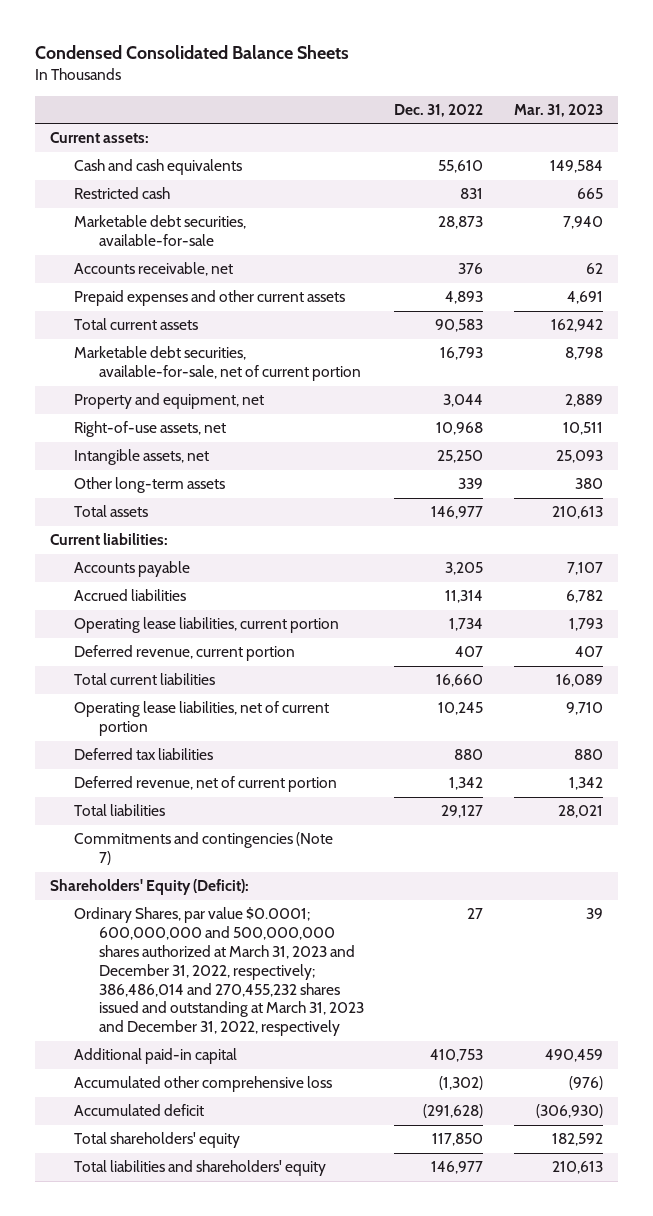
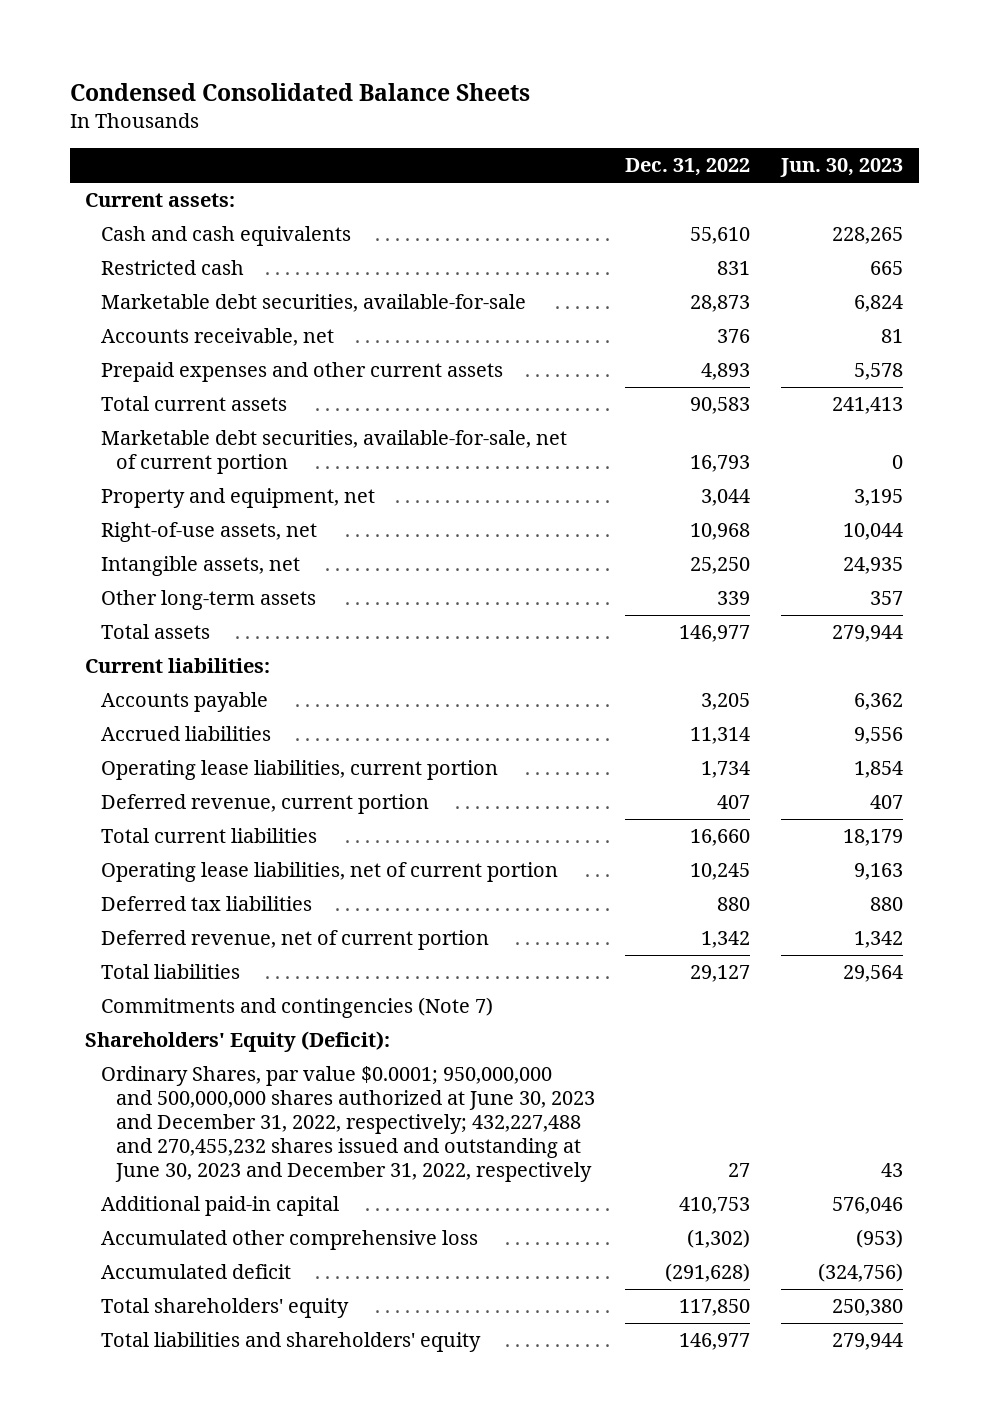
- | Dec. 31, 2022 | Mar. 31, 2023
+ | Dec. 31, 2022 | Jun. 30, 2023
- Ordinary Shares, par value $0.0001; 600,000,000 and 500,000,000 shares authorized at March 31, 2023 and December 31, 2022, respectively; 386,486,014 and 270,455,232 shares issued and outstanding at March 31, 2023 and December 31, 2022, respectively | 27 | 39
+ Ordinary Shares, par value $0.0001; 950,000,000 and 500,000,000 shares authorized at June 30, 2023 and December 31, 2022, respectively; 432,227,488 and 270,455,232 shares issued and outstanding at June 30, 2023 and December 31, 2022, respectively | 27 | 43

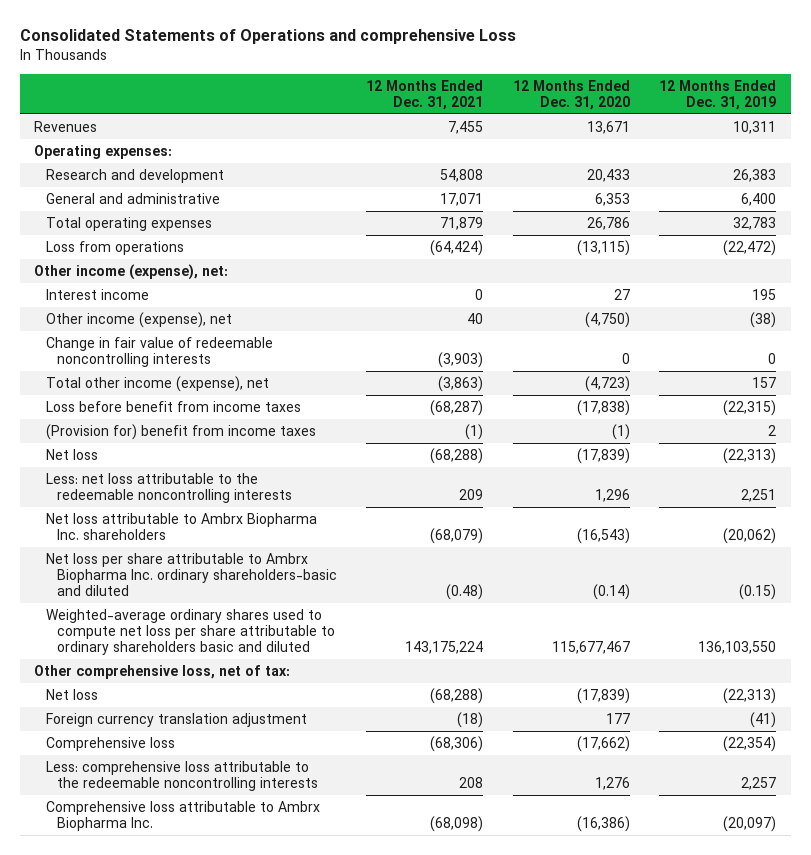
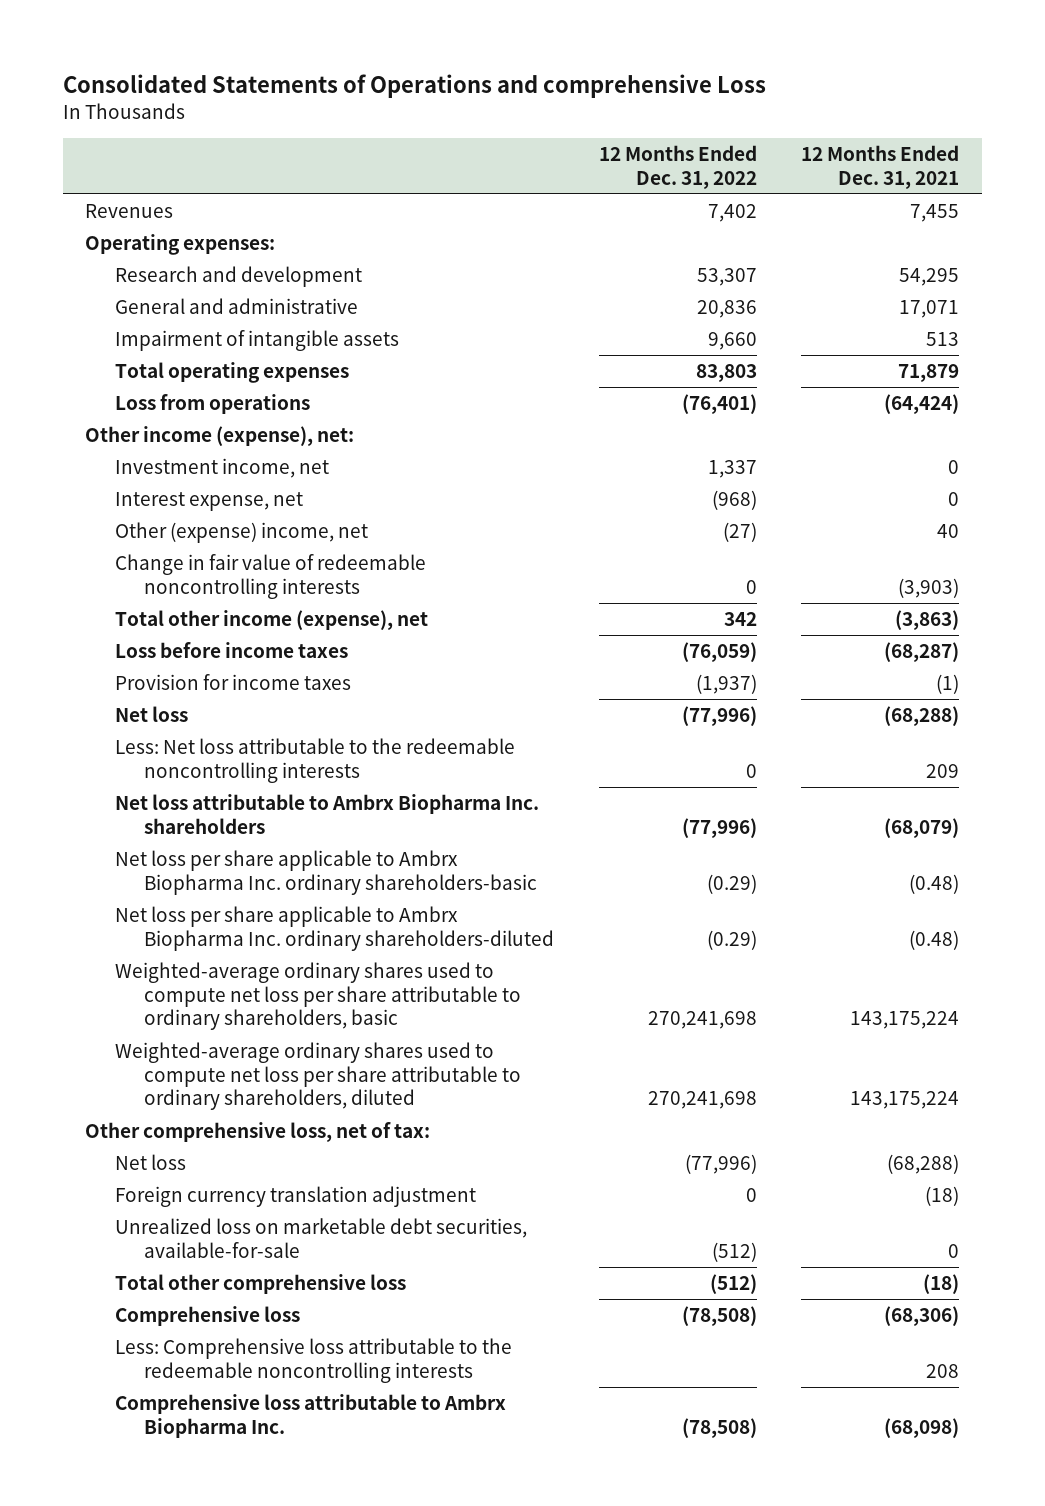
- | 12 Months Ended Dec. 31, 2021 | 12 Months Ended Dec. 31, 2020 | 12 Months Ended Dec. 31, 2019
+ | 12 Months Ended Dec. 31, 2022 | 12 Months Ended Dec. 31, 2021
- Research and development | 54,808 | 20,433 | 26,383
+ Research and development | 53,307 | 54,295
+ Impairment of intangible assets | 9,660 | 513
- Interest income | 0 | 27 | 195
- Other income (expense), net | 40 | (4,750) | (38)
+ Investment income, net | 1,337 | 0
+ Interest expense, net | (968) | 0
+ Other (expense) income, net | (27) | 40
- Loss before benefit from income taxes | (68,287) | (17,838) | (22,315)
- (Provision for) benefit from income taxes | (1) | (1) | 2
+ Loss before income taxes | (76,059) | (68,287)
+ Provision for income taxes | (1,937) | (1)
- Less: net loss attributable to the redeemable noncontrolling interests | 209 | 1,296 | 2,251
+ Less: Net loss attributable to the redeemable noncontrolling interests | 0 | 209
- Net loss per share attributable to Ambrx Biopharma Inc. ordinary shareholders-basic and diluted | (0.48) | (0.14) | (0.15)
- Weighted-average ordinary shares used to compute net loss per share attributable to ordinary shareholders basic and diluted | 143,175,224 | 115,677,467 | 136,103,550
+ Net loss per share applicable to Ambrx Biopharma Inc. ordinary shareholders-basic | (0.29) | (0.48)
+ Net loss per share applicable to Ambrx Biopharma Inc. ordinary shareholders-diluted | (0.29) | (0.48)
+ Weighted-average ordinary shares used to compute net loss per share attributable to ordinary shareholders, basic | 270,241,698 | 143,175,224
+ Weighted-average ordinary shares used to compute net loss per share attributable to ordinary shareholders, diluted | 270,241,698 | 143,175,224
+ Unrealized loss on marketable debt securities, available-for-sale | (512) | 0
+ Total other comprehensive loss | (512) | (18)
- Less: comprehensive loss attributable to the redeemable noncontrolling interests | 208 | 1,276 | 2,257
+ Less: Comprehensive loss attributable to the redeemable noncontrolling interests | | 208

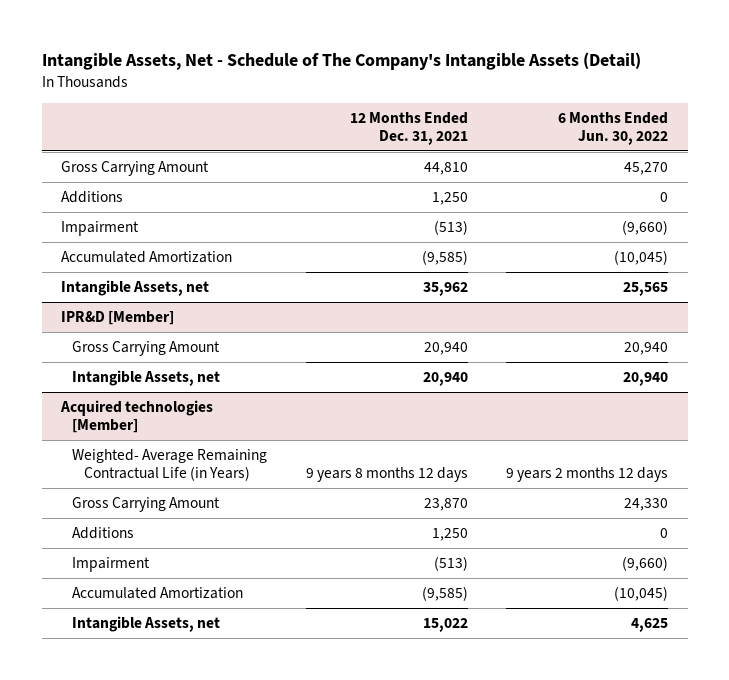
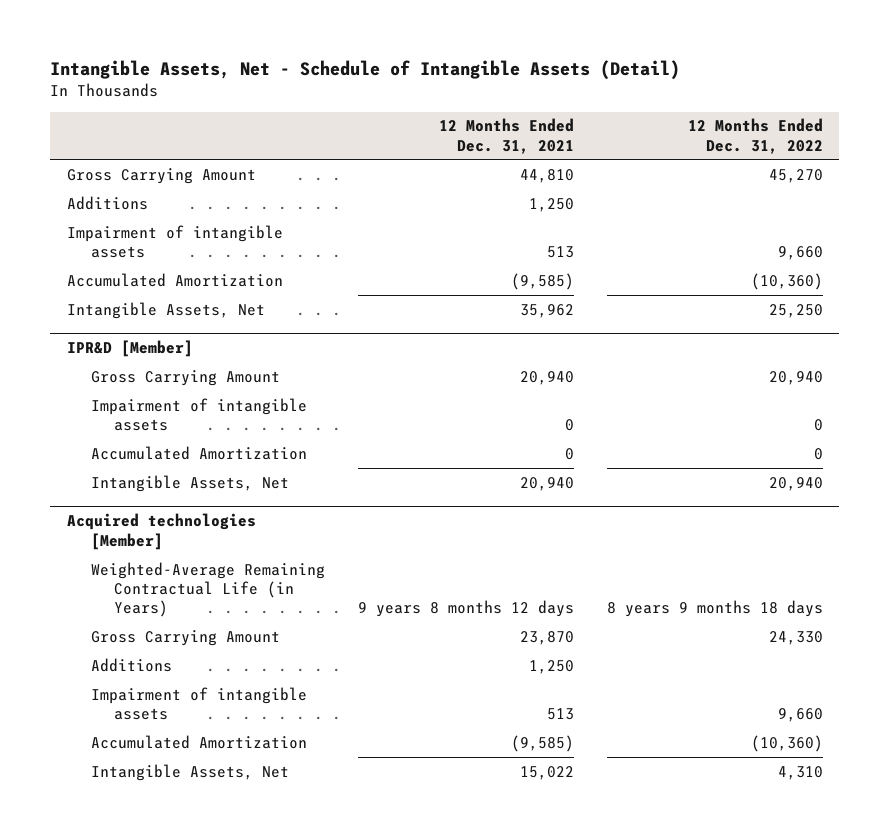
- Intangible Assets, Net - Schedule of The Company's Intangible Assets (Detail)
+ Intangible Assets, Net - Schedule of Intangible Assets (Detail)
- | 12 Months Ended Dec. 31, 2021 | 6 Months Ended Jun. 30, 2022
+ | 12 Months Ended Dec. 31, 2021 | 12 Months Ended Dec. 31, 2022
- Impairment | (513) | (9,660)
+ Impairment of intangible assets | 513 | 9,660
- Intangible Assets, net | 35,962 | 25,565
+ Intangible Assets, Net | 35,962 | 25,250
@ IPR&D [Member]
- Intangible Assets, net | 20,940 | 20,940
+ Impairment of intangible assets | 0 | 0
+ Accumulated Amortization | 0 | 0
+ Intangible Assets, Net | 20,940 | 20,940
@ Acquired technologies [Member]
- Weighted- Average Remaining Contractual Life (in Years) | 9 years 8 months 12 days | 9 years 2 months 12 days
+ Weighted-Average Remaining Contractual Life (in Years) | 9 years 8 months 12 days | 8 years 9 months 18 days
- Impairment | (513) | (9,660)
+ Impairment of intangible assets | 513 | 9,660
- Intangible Assets, net | 15,022 | 4,625
+ Intangible Assets, Net | 15,022 | 4,310

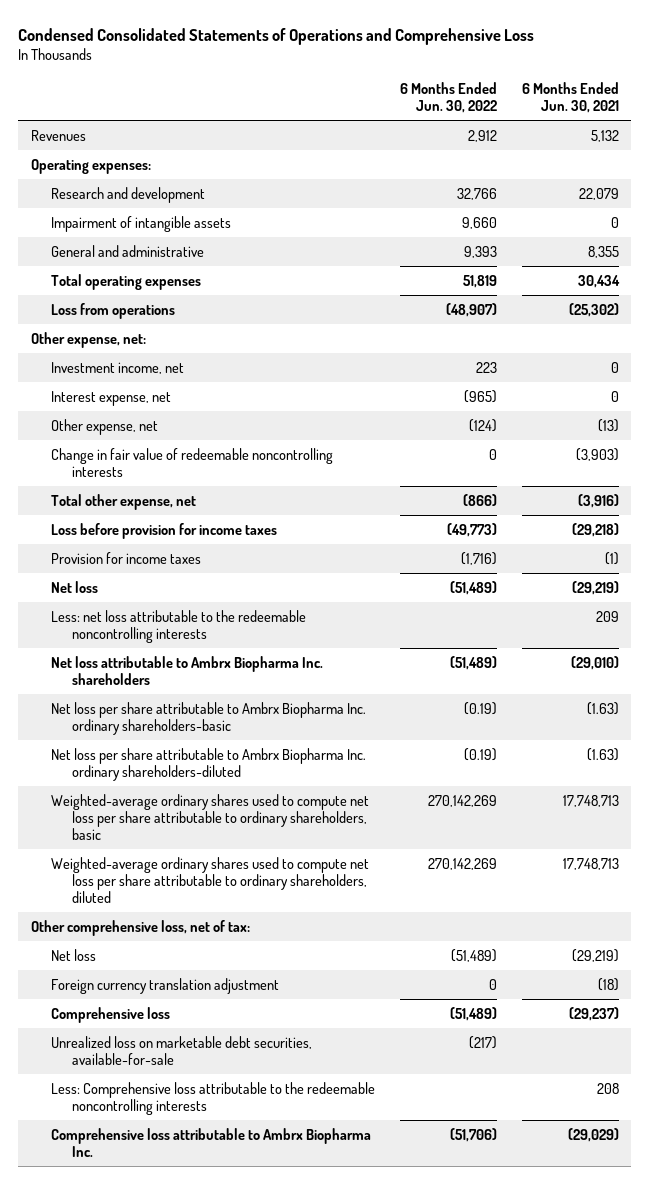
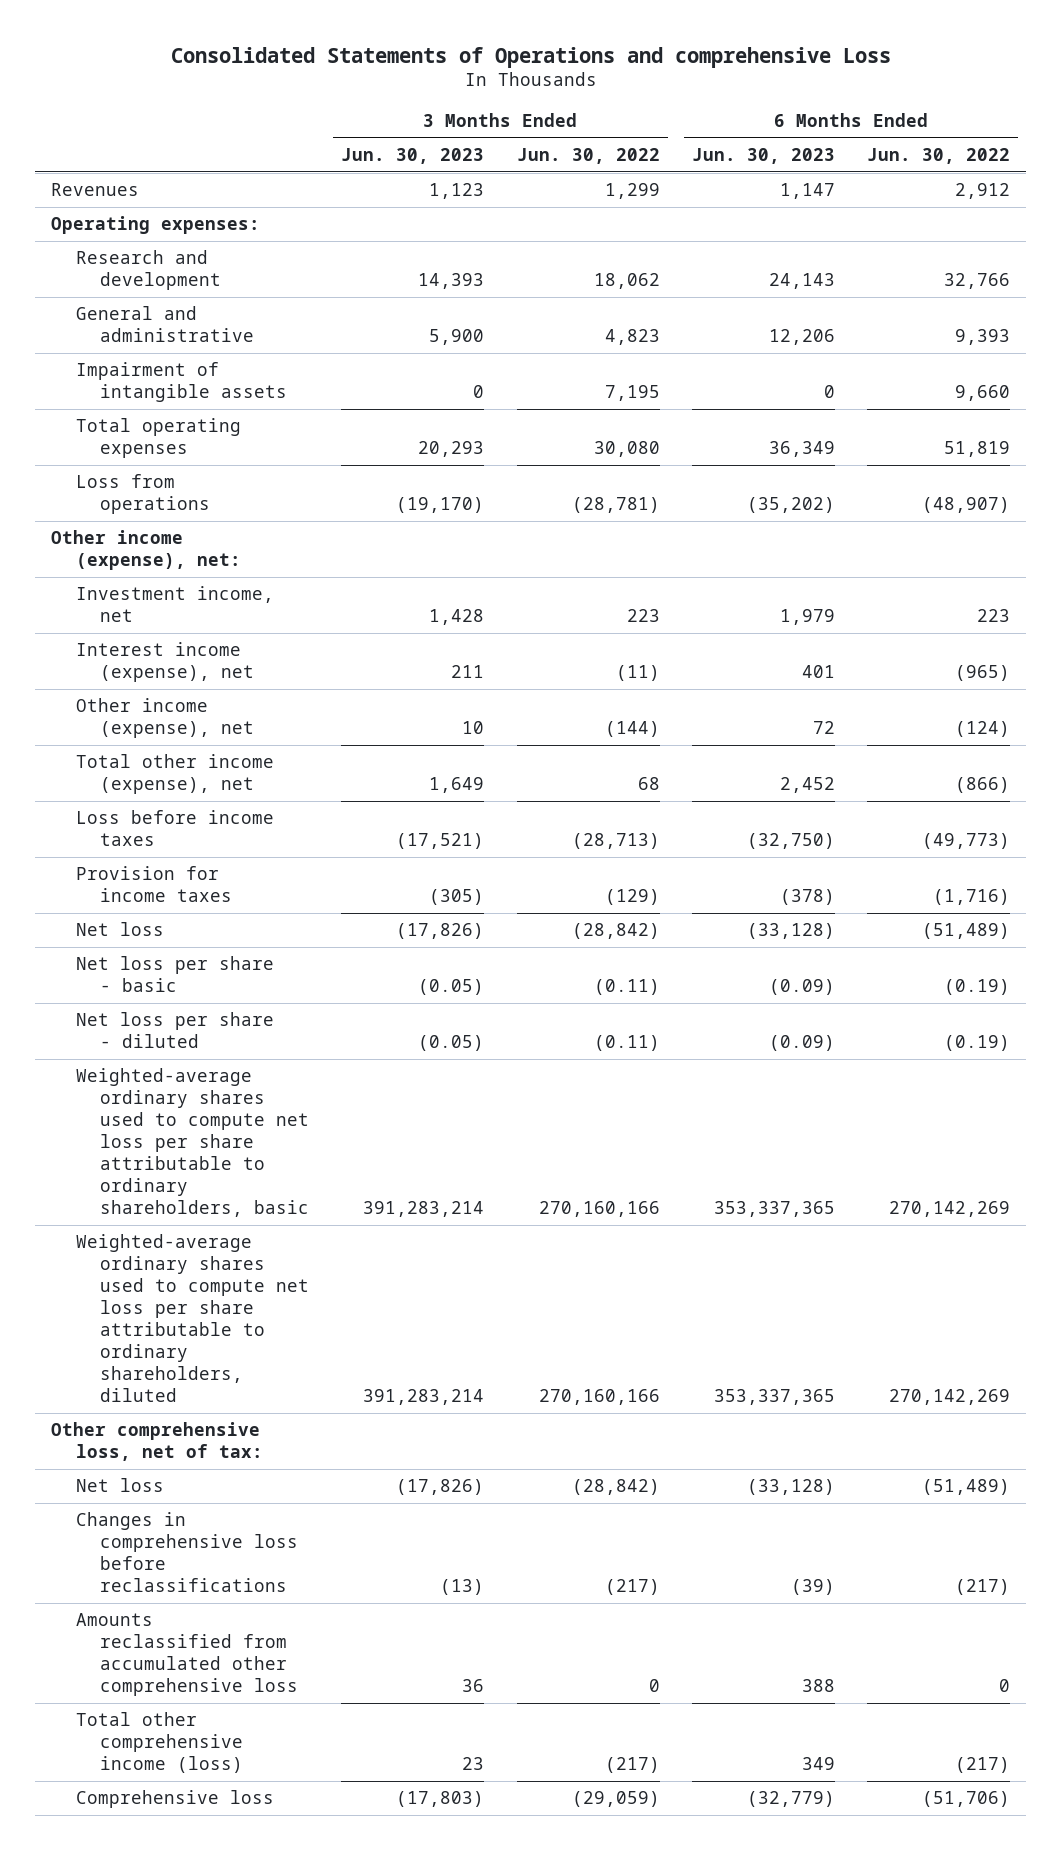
- Condensed Consolidated Statements of Operations and Comprehensive Loss
+ Consolidated Statements of Operations and comprehensive Loss
- | 6 Months Ended Jun. 30, 2022 | 6 Months Ended Jun. 30, 2021
+ | 3 Months Ended Jun. 30, 2023 | 3 Months Ended Jun. 30, 2022 | 6 Months Ended Jun. 30, 2023 | 6 Months Ended Jun. 30, 2022
moved down: Impairment of intangible assets | 0 | 7,195 | 0 | 9,660
- Other expense, net:
+ Other income (expense), net:
- Interest expense, net | (965) | 0
- Other expense, net | (124) | (13)
- Change in fair value of redeemable noncontrolling interests | 0 | (3,903)
- Total other expense, net | (866) | (3,916)
- Loss before provision for income taxes | (49,773) | (29,218)
+ Interest income (expense), net | 211 | (11) | 401 | (965)
+ Other income (expense), net | 10 | (144) | 72 | (124)
+ Total other income (expense), net | 1,649 | 68 | 2,452 | (866)
+ Loss before income taxes | (17,521) | (28,713) | (32,750) | (49,773)
- Less: net loss attributable to the redeemable noncontrolling interests | | 209
- Net loss attributable to Ambrx Biopharma Inc. shareholders | (51,489) | (29,010)
- Net loss per share attributable to Ambrx Biopharma Inc. ordinary shareholders-basic | (0.19) | (1.63)
- Net loss per share attributable to Ambrx Biopharma Inc. ordinary shareholders-diluted | (0.19) | (1.63)
+ Net loss per share - basic | (0.05) | (0.11) | (0.09) | (0.19)
+ Net loss per share - diluted | (0.05) | (0.11) | (0.09) | (0.19)
- Foreign currency translation adjustment | 0 | (18)
- Comprehensive loss | (51,489) | (29,237)
- Unrealized loss on marketable debt securities, available-for-sale | (217) |
- Less: Comprehensive loss attributable to the redeemable noncontrolling interests | | 208
- Comprehensive loss attributable to Ambrx Biopharma Inc. | (51,706) | (29,029)
+ Changes in comprehensive loss before reclassifications | (13) | (217) | (39) | (217)
+ Amounts reclassified from accumulated other comprehensive loss | 36 | 0 | 388 | 0
+ Total other comprehensive income (loss) | 23 | (217) | 349 | (217)
+ Comprehensive loss | (17,803) | (29,059) | (32,779) | (51,706)

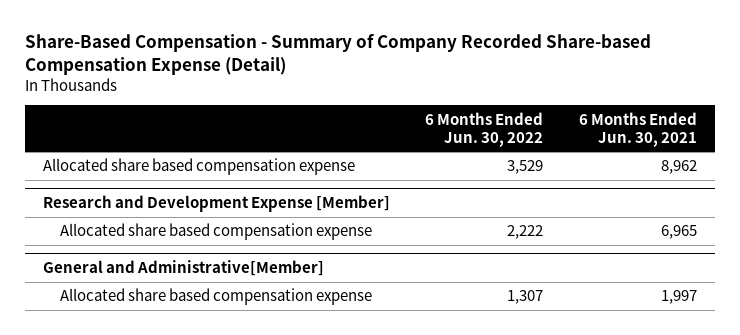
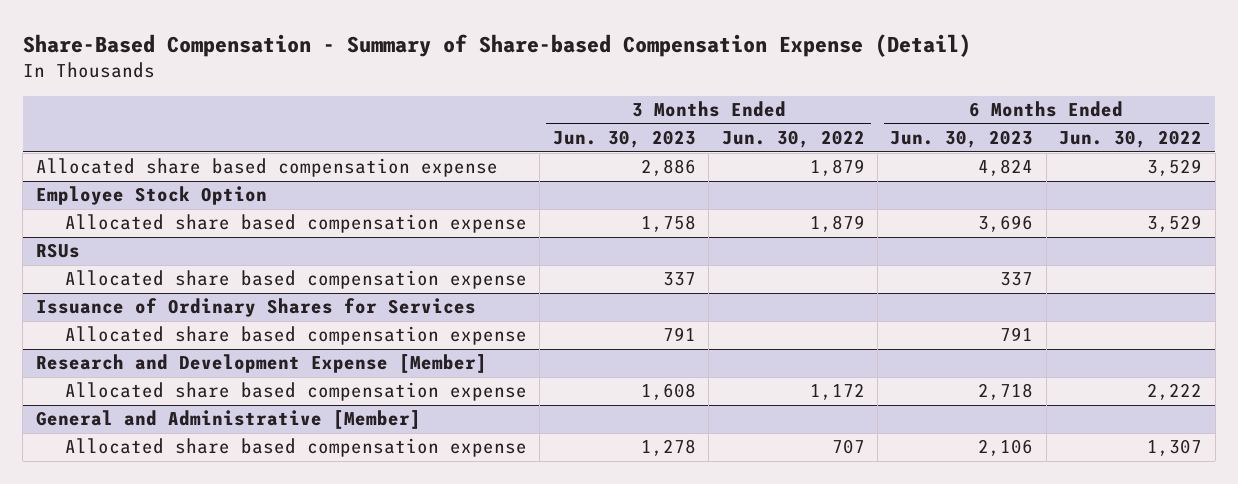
- Share-Based Compensation - Summary of Company Recorded Share-based Compensation Expense (Detail)
+ Share-Based Compensation - Summary of Share-based Compensation Expense (Detail)
- | 6 Months Ended Jun. 30, 2022 | 6 Months Ended Jun. 30, 2021
+ | 3 Months Ended Jun. 30, 2023 | 3 Months Ended Jun. 30, 2022 | 6 Months Ended Jun. 30, 2023 | 6 Months Ended Jun. 30, 2022
+ Employee Stock Option
+ Allocated share based compensation expense | 1,758 | 1,879 | 3,696 | 3,529
+ RSUs
+ Allocated share based compensation expense | 337 | | 337 |
+ Issuance of Ordinary Shares for Services
+ Allocated share based compensation expense | 791 | | 791 |
- General and Administrative[Member]
+ General and Administrative [Member]

